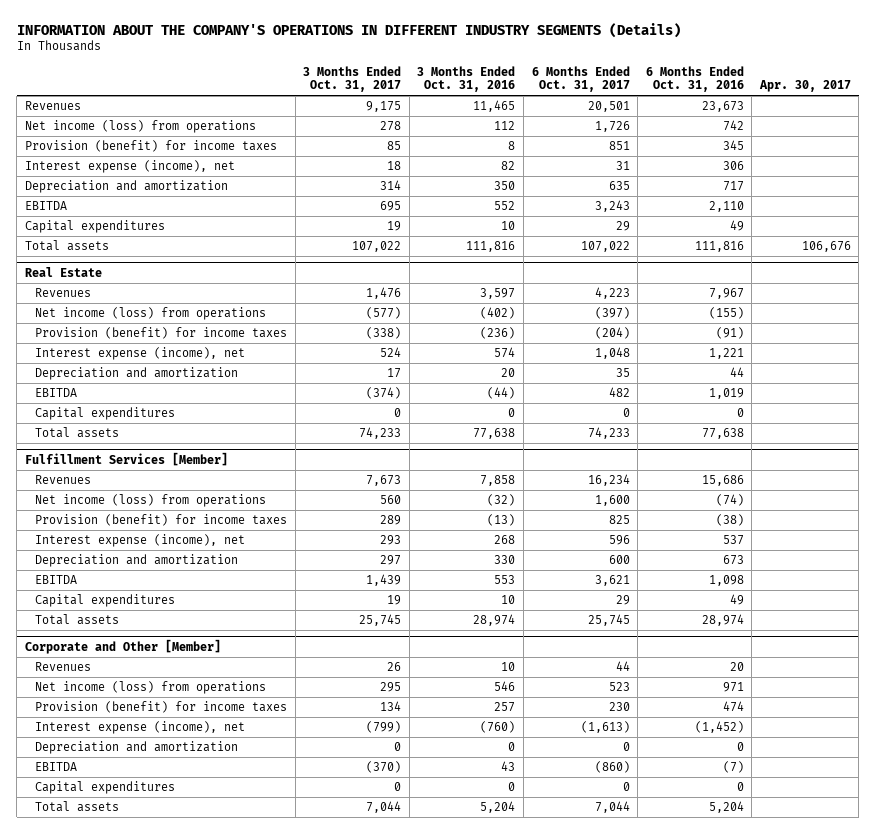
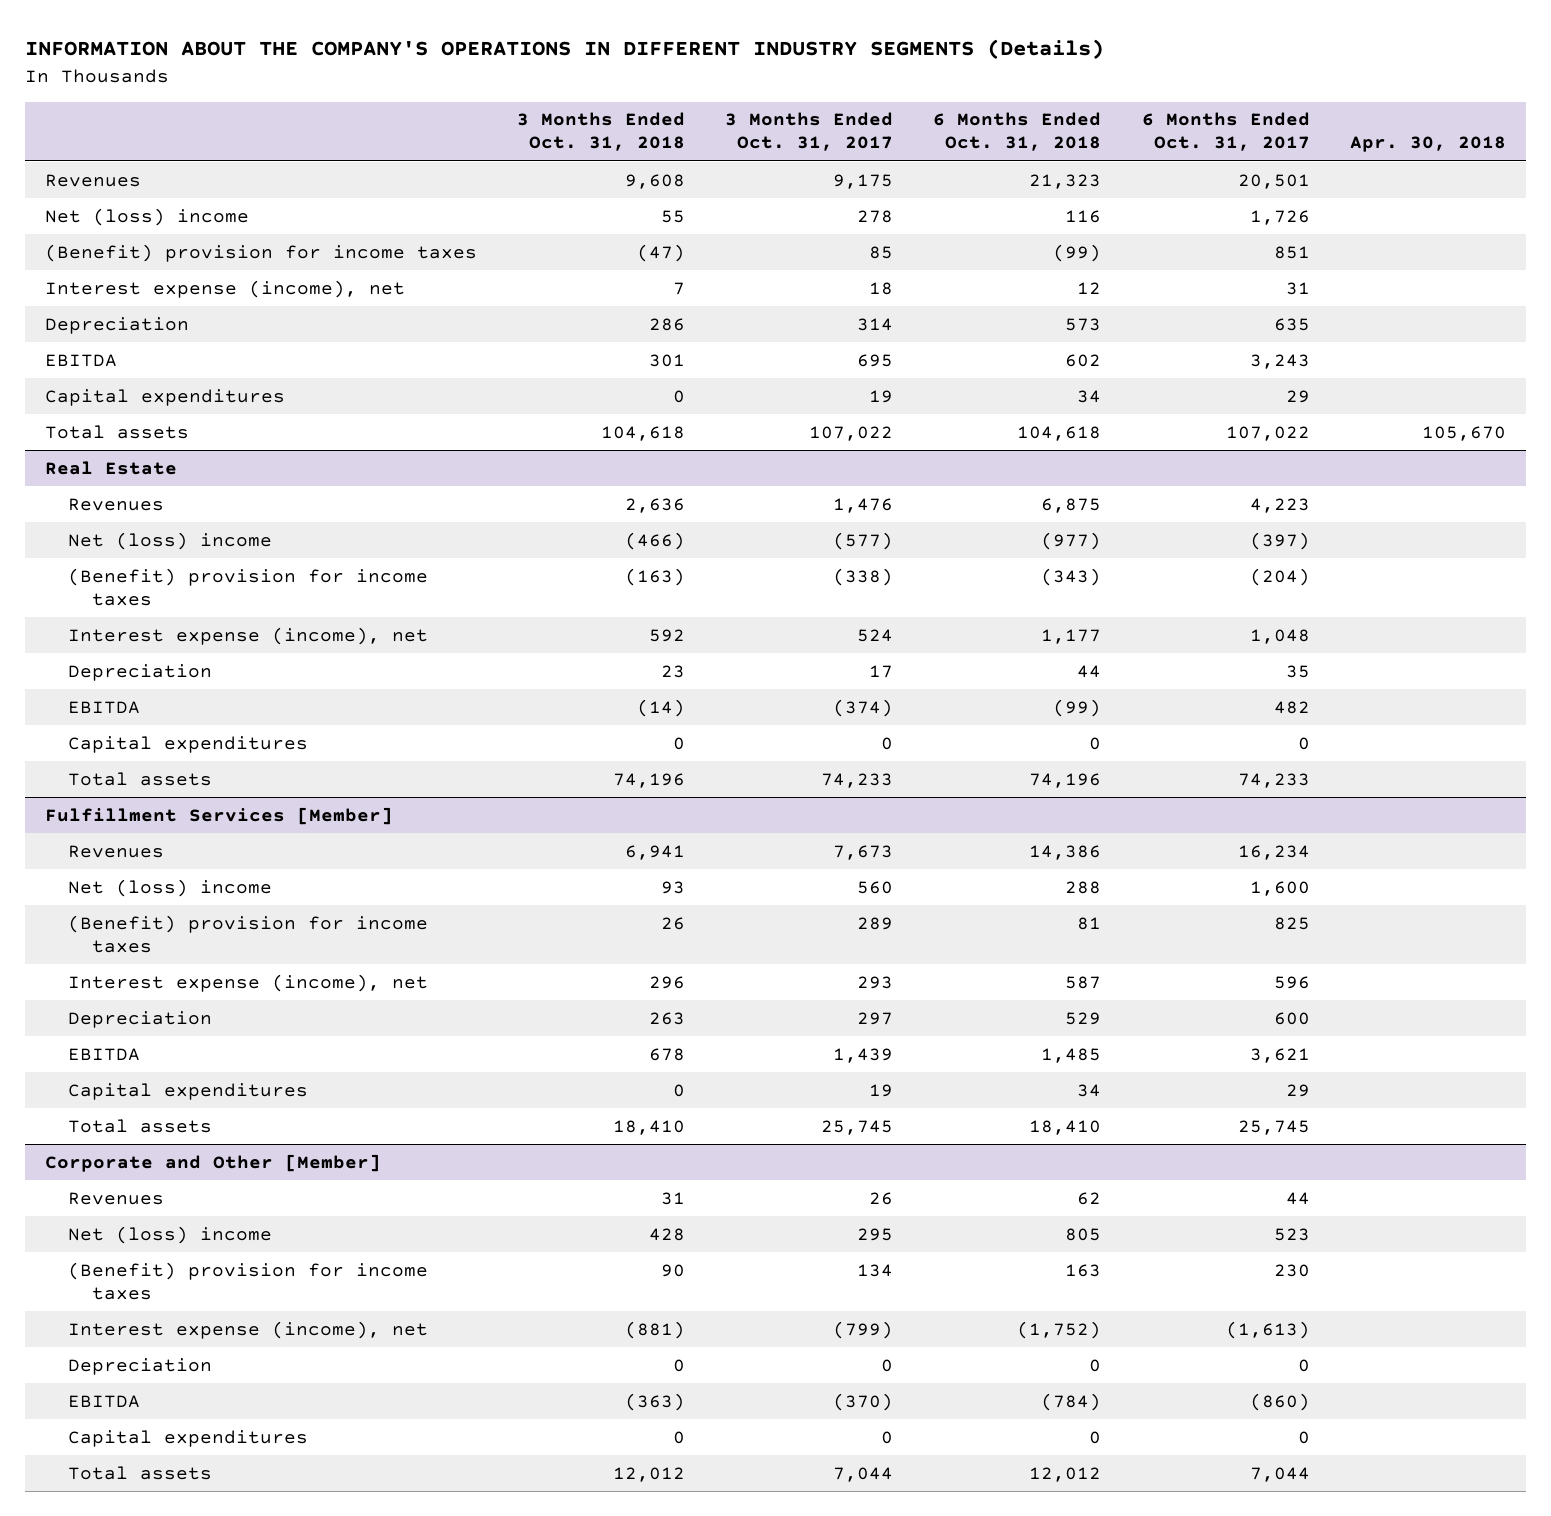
- | 3 Months Ended Oct. 31, 2017 | 3 Months Ended Oct. 31, 2016 | 6 Months Ended Oct. 31, 2017 | 6 Months Ended Oct. 31, 2016 | Apr. 30, 2017
+ | 3 Months Ended Oct. 31, 2018 | 3 Months Ended Oct. 31, 2017 | 6 Months Ended Oct. 31, 2018 | 6 Months Ended Oct. 31, 2017 | Apr. 30, 2018
- Net income (loss) from operations | 278 | 112 | 1,726 | 742 |
- Provision (benefit) for income taxes | 85 | 8 | 851 | 345 |
+ Net (loss) income | 55 | 278 | 116 | 1,726 |
+ (Benefit) provision for income taxes | (47) | 85 | (99) | 851 |
- Depreciation and amortization | 314 | 350 | 635 | 717 |
+ Depreciation | 286 | 314 | 573 | 635 |
@ Real Estate
- Net income (loss) from operations | (577) | (402) | (397) | (155) |
- Provision (benefit) for income taxes | (338) | (236) | (204) | (91) |
+ Net (loss) income | (466) | (577) | (977) | (397) |
+ (Benefit) provision for income taxes | (163) | (338) | (343) | (204) |
- Depreciation and amortization | 17 | 20 | 35 | 44 |
+ Depreciation | 23 | 17 | 44 | 35 |
@ Fulfillment Services [Member]
- Net income (loss) from operations | 560 | (32) | 1,600 | (74) |
- Provision (benefit) for income taxes | 289 | (13) | 825 | (38) |
+ Net (loss) income | 93 | 560 | 288 | 1,600 |
+ (Benefit) provision for income taxes | 26 | 289 | 81 | 825 |
- Depreciation and amortization | 297 | 330 | 600 | 673 |
+ Depreciation | 263 | 297 | 529 | 600 |
@ Corporate and Other [Member]
- Net income (loss) from operations | 295 | 546 | 523 | 971 |
- Provision (benefit) for income taxes | 134 | 257 | 230 | 474 |
+ Net (loss) income | 428 | 295 | 805 | 523 |
+ (Benefit) provision for income taxes | 90 | 134 | 163 | 230 |
- Depreciation and amortization | 0 | 0 | 0 | 0 |
+ Depreciation | 0 | 0 | 0 | 0 |

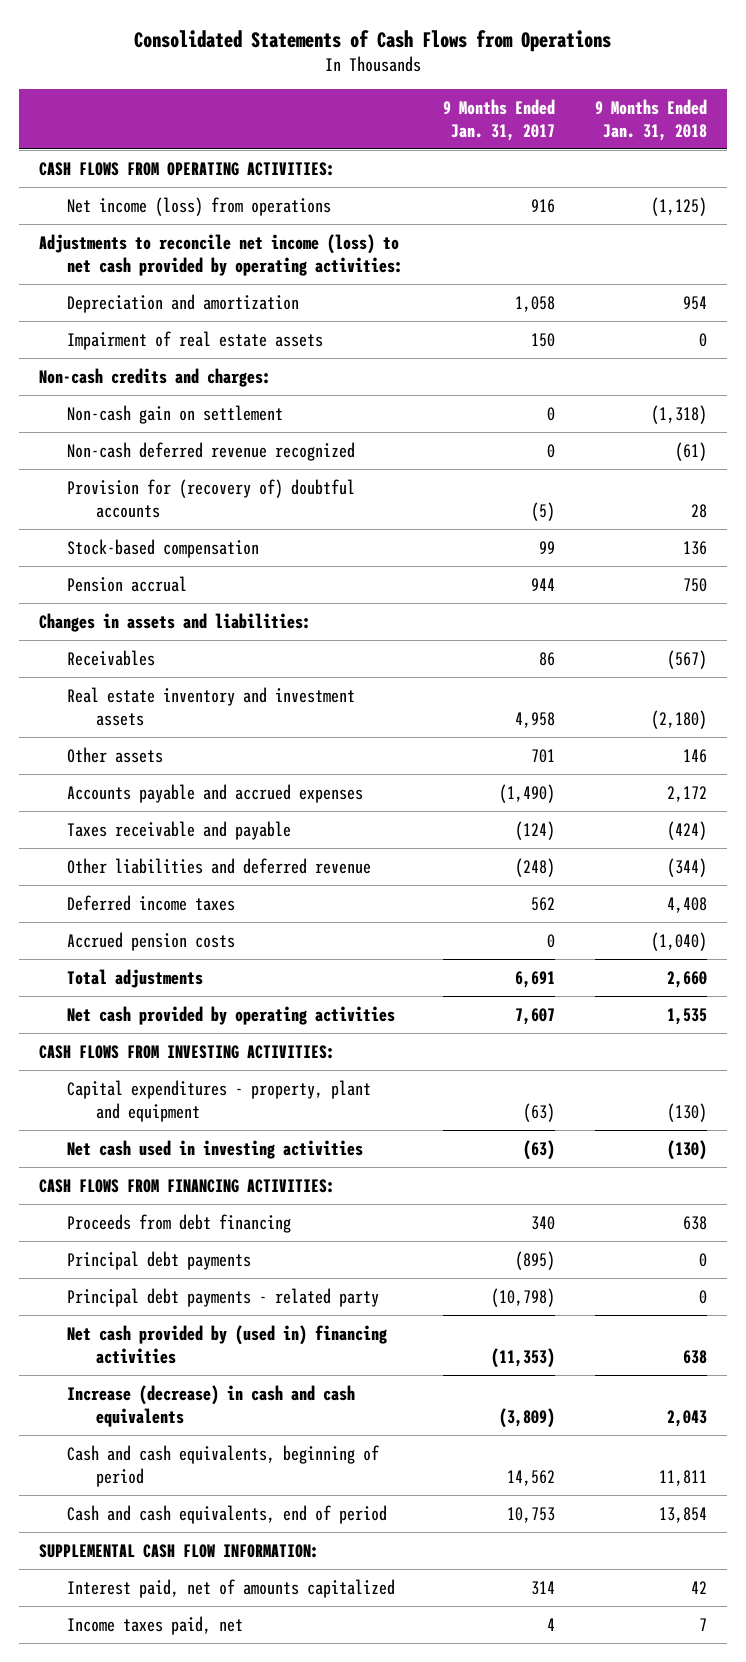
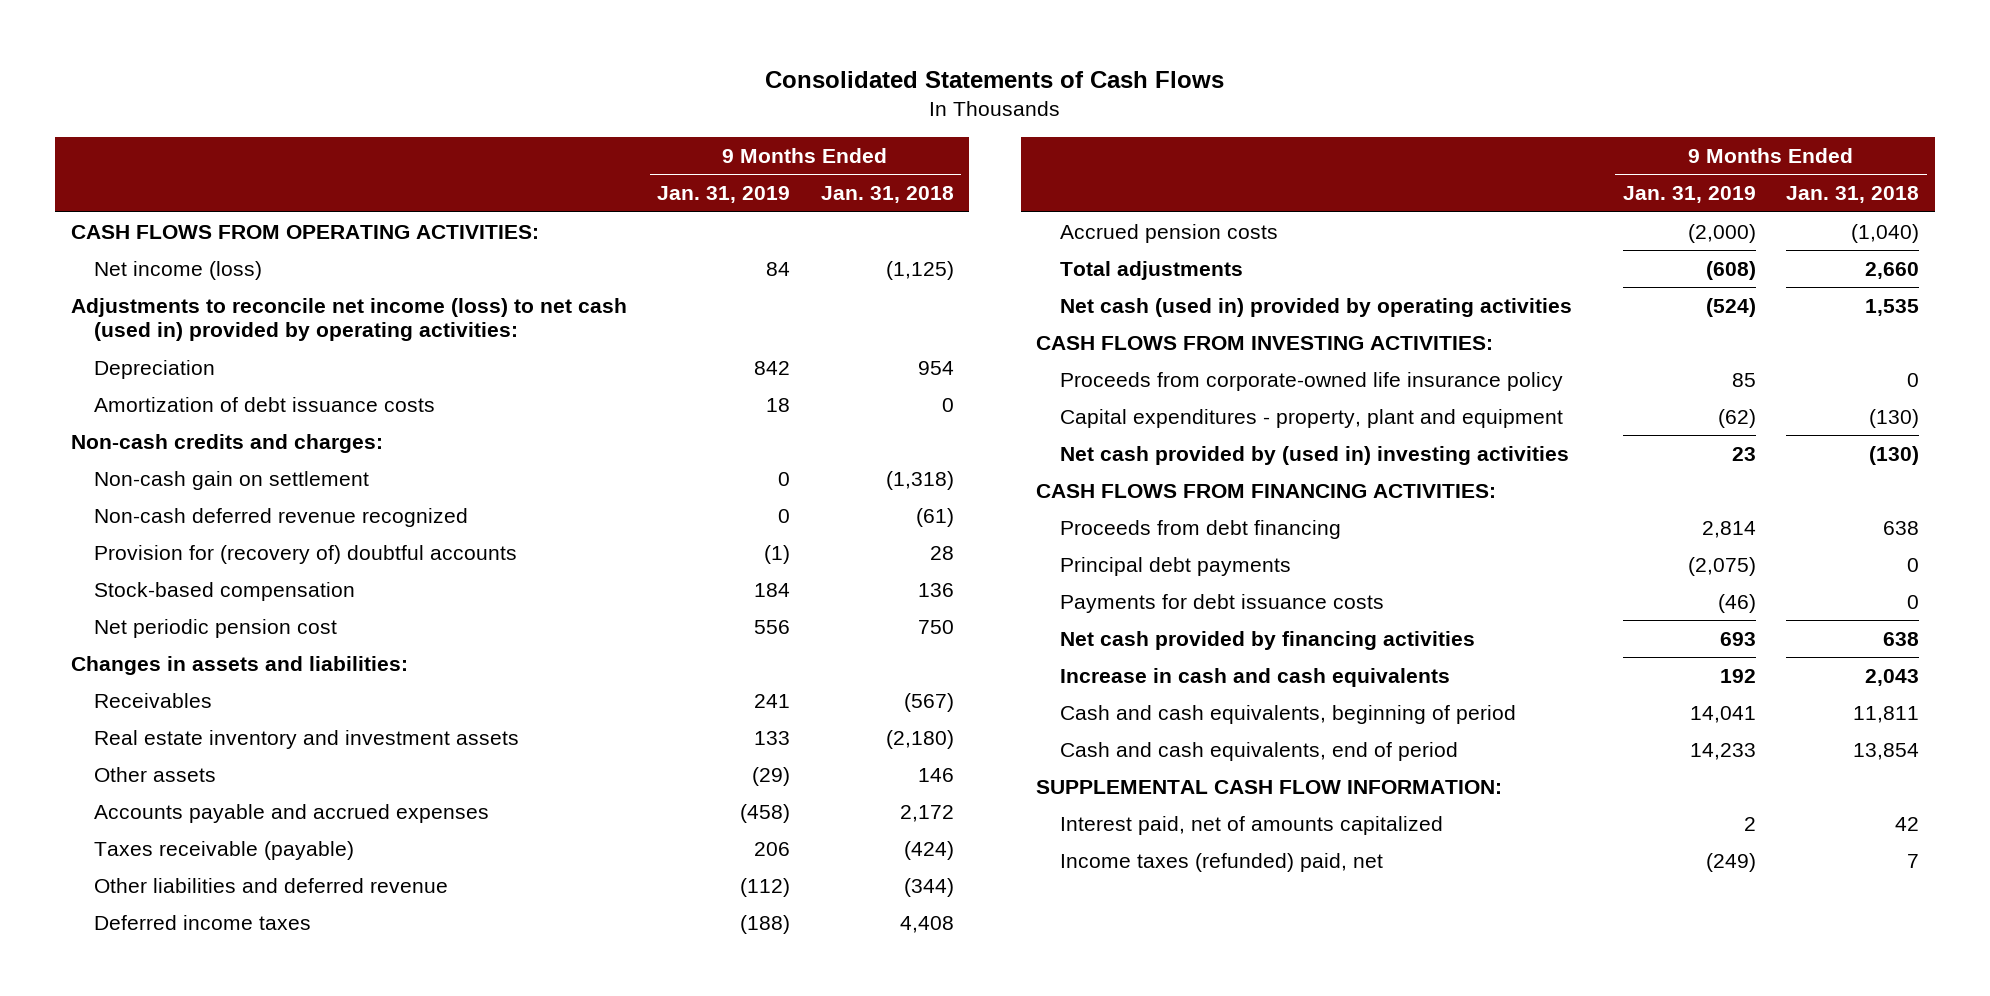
- Consolidated Statements of Cash Flows from Operations
+ Consolidated Statements of Cash Flows
- | 9 Months Ended Jan. 31, 2017 | 9 Months Ended Jan. 31, 2018
+ | 9 Months Ended Jan. 31, 2019 | 9 Months Ended Jan. 31, 2018
- Net income (loss) from operations | 916 | (1,125)
- Adjustments to reconcile net income (loss) to net cash provided by operating activities:
- Depreciation and amortization | 1,058 | 954
- Impairment of real estate assets | 150 | 0
+ Net income (loss) | 84 | (1,125)
+ Adjustments to reconcile net income (loss) to net cash (used in) provided by operating activities:
+ Depreciation | 842 | 954
+ Amortization of debt issuance costs | 18 | 0
- Pension accrual | 944 | 750
+ Net periodic pension cost | 556 | 750
- Taxes receivable and payable | (124) | (424)
+ Taxes receivable (payable) | 206 | (424)
- Net cash provided by operating activities | 7,607 | 1,535
+ Net cash (used in) provided by operating activities | (524) | 1,535
+ Proceeds from corporate-owned life insurance policy | 85 | 0
- Net cash used in investing activities | (63) | (130)
+ Net cash provided by (used in) investing activities | 23 | (130)
- Principal debt payments - related party | (10,798) | 0
- Net cash provided by (used in) financing activities | (11,353) | 638
- Increase (decrease) in cash and cash equivalents | (3,809) | 2,043
+ Payments for debt issuance costs | (46) | 0
+ Net cash provided by financing activities | 693 | 638
+ Increase in cash and cash equivalents | 192 | 2,043
- Income taxes paid, net | 4 | 7
+ Income taxes (refunded) paid, net | (249) | 7

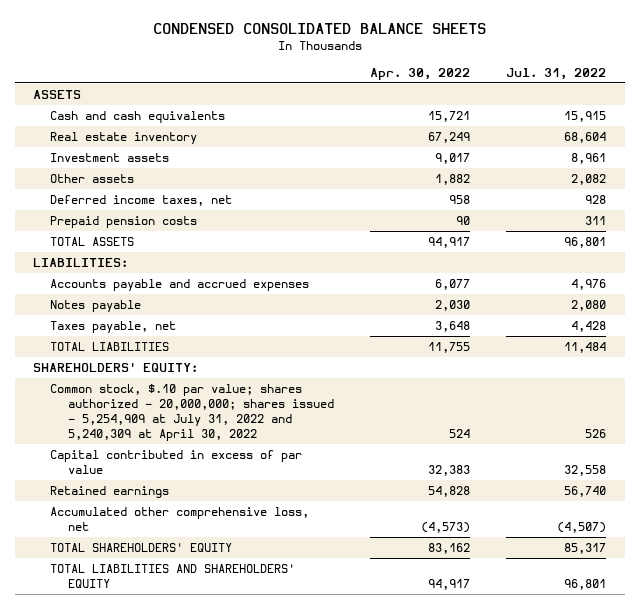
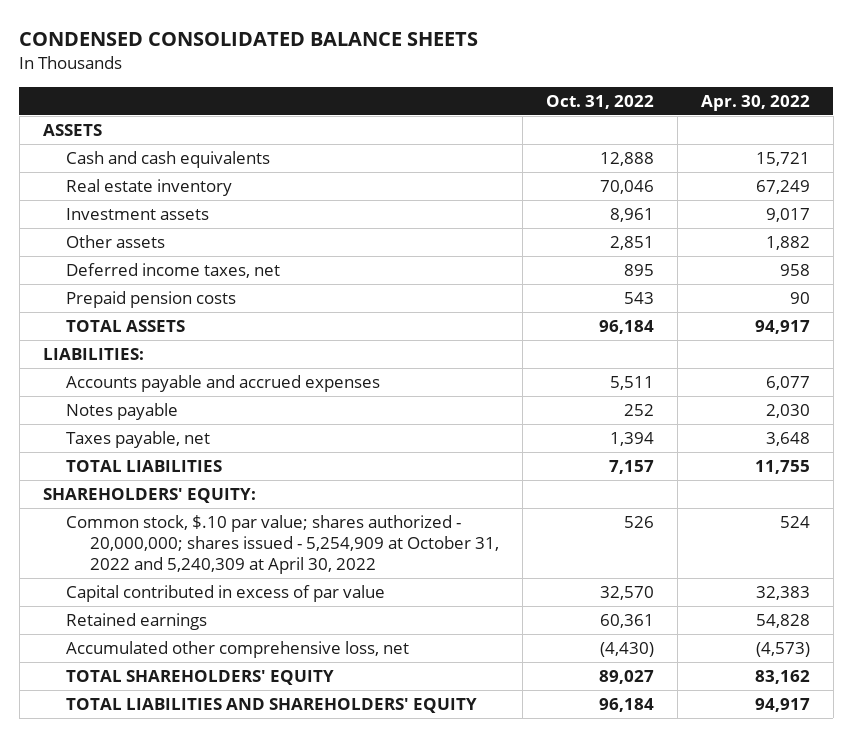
- | Apr. 30, 2022 | Jul. 31, 2022
+ | Oct. 31, 2022 | Apr. 30, 2022
- Common stock, $.10 par value; shares authorized - 20,000,000; shares issued - 5,254,909 at July 31, 2022 and 5,240,309 at April 30, 2022 | 524 | 526
+ Common stock, $.10 par value; shares authorized - 20,000,000; shares issued - 5,254,909 at October 31, 2022 and 5,240,309 at April 30, 2022 | 526 | 524

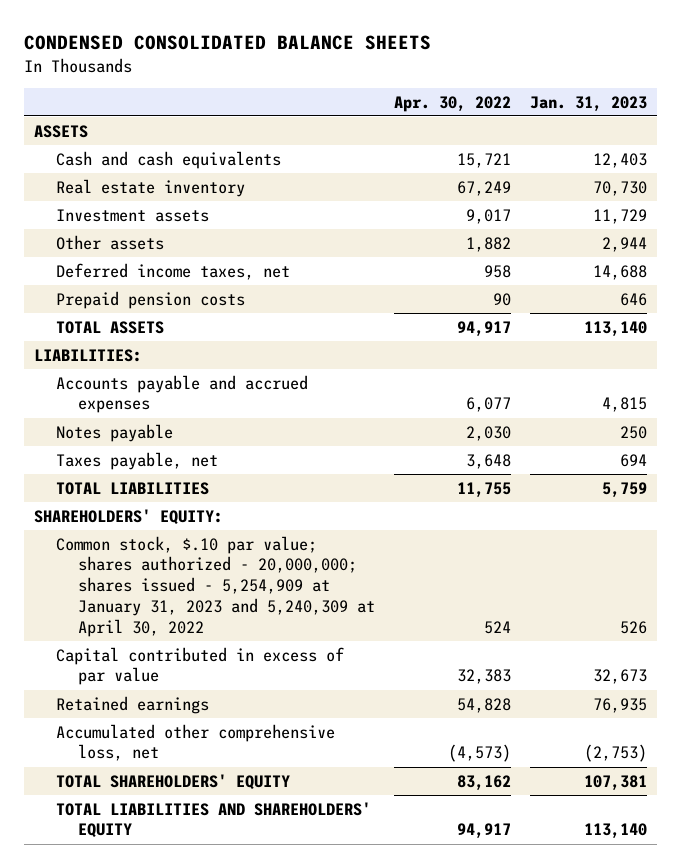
- | Oct. 31, 2022 | Apr. 30, 2022
+ | Apr. 30, 2022 | Jan. 31, 2023
- Common stock, $.10 par value; shares authorized - 20,000,000; shares issued - 5,254,909 at October 31, 2022 and 5,240,309 at April 30, 2022 | 526 | 524
+ Common stock, $.10 par value; shares authorized - 20,000,000; shares issued - 5,254,909 at January 31, 2023 and 5,240,309 at April 30, 2022 | 524 | 526

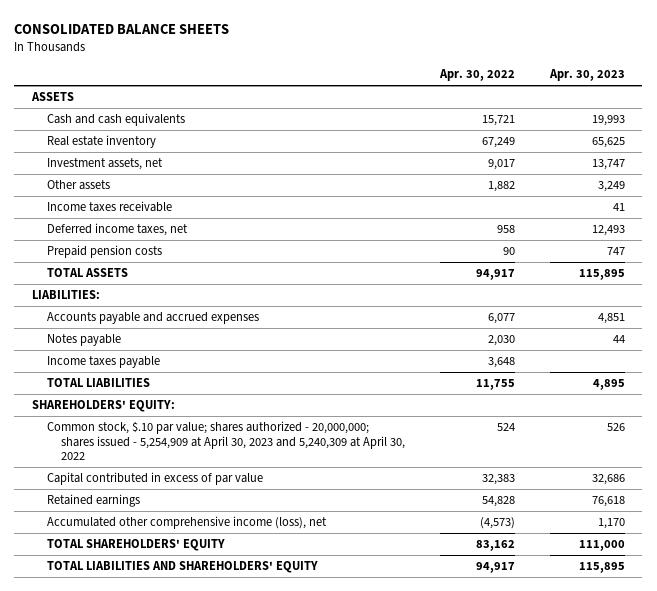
- CONDENSED CONSOLIDATED BALANCE SHEETS
+ CONSOLIDATED BALANCE SHEETS
- | Apr. 30, 2022 | Jan. 31, 2023
+ | Apr. 30, 2022 | Apr. 30, 2023
- Investment assets | 9,017 | 11,729
+ Investment assets, net | 9,017 | 13,747
+ Income taxes receivable | | 41
- Taxes payable, net | 3,648 | 694
+ Income taxes payable | 3,648 |
- Common stock, $.10 par value; shares authorized - 20,000,000; shares issued - 5,254,909 at January 31, 2023 and 5,240,309 at April 30, 2022 | 524 | 526
+ Common stock, $.10 par value; shares authorized - 20,000,000; shares issued - 5,254,909 at April 30, 2023 and 5,240,309 at April 30, 2022 | 524 | 526
- Accumulated other comprehensive loss, net | (4,573) | (2,753)
+ Accumulated other comprehensive income (loss), net | (4,573) | 1,170

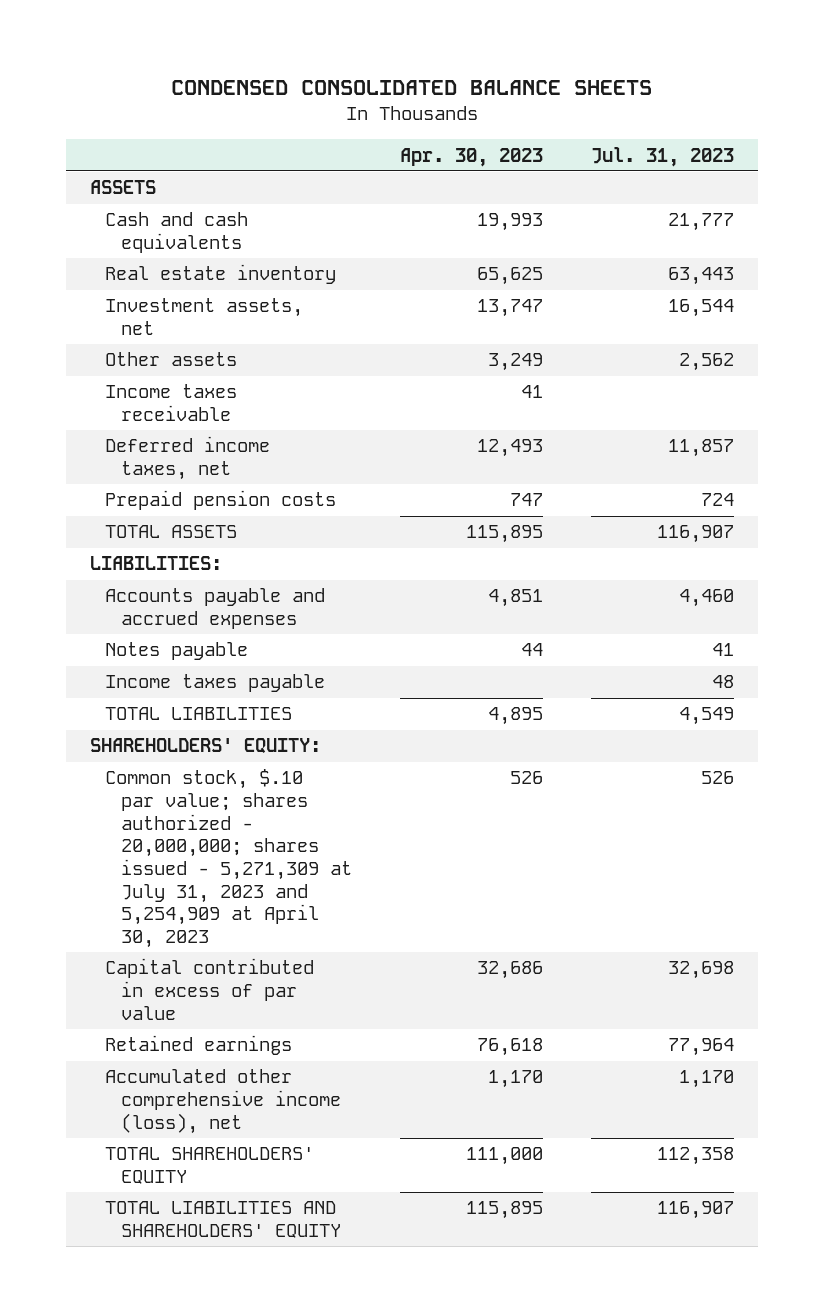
- CONSOLIDATED BALANCE SHEETS
+ CONDENSED CONSOLIDATED BALANCE SHEETS
- | Apr. 30, 2022 | Apr. 30, 2023
+ | Apr. 30, 2023 | Jul. 31, 2023
- Common stock, $.10 par value; shares authorized - 20,000,000; shares issued - 5,254,909 at April 30, 2023 and 5,240,309 at April 30, 2022 | 524 | 526
+ Common stock, $.10 par value; shares authorized - 20,000,000; shares issued - 5,271,309 at July 31, 2023 and 5,254,909 at April 30, 2023 | 526 | 526

